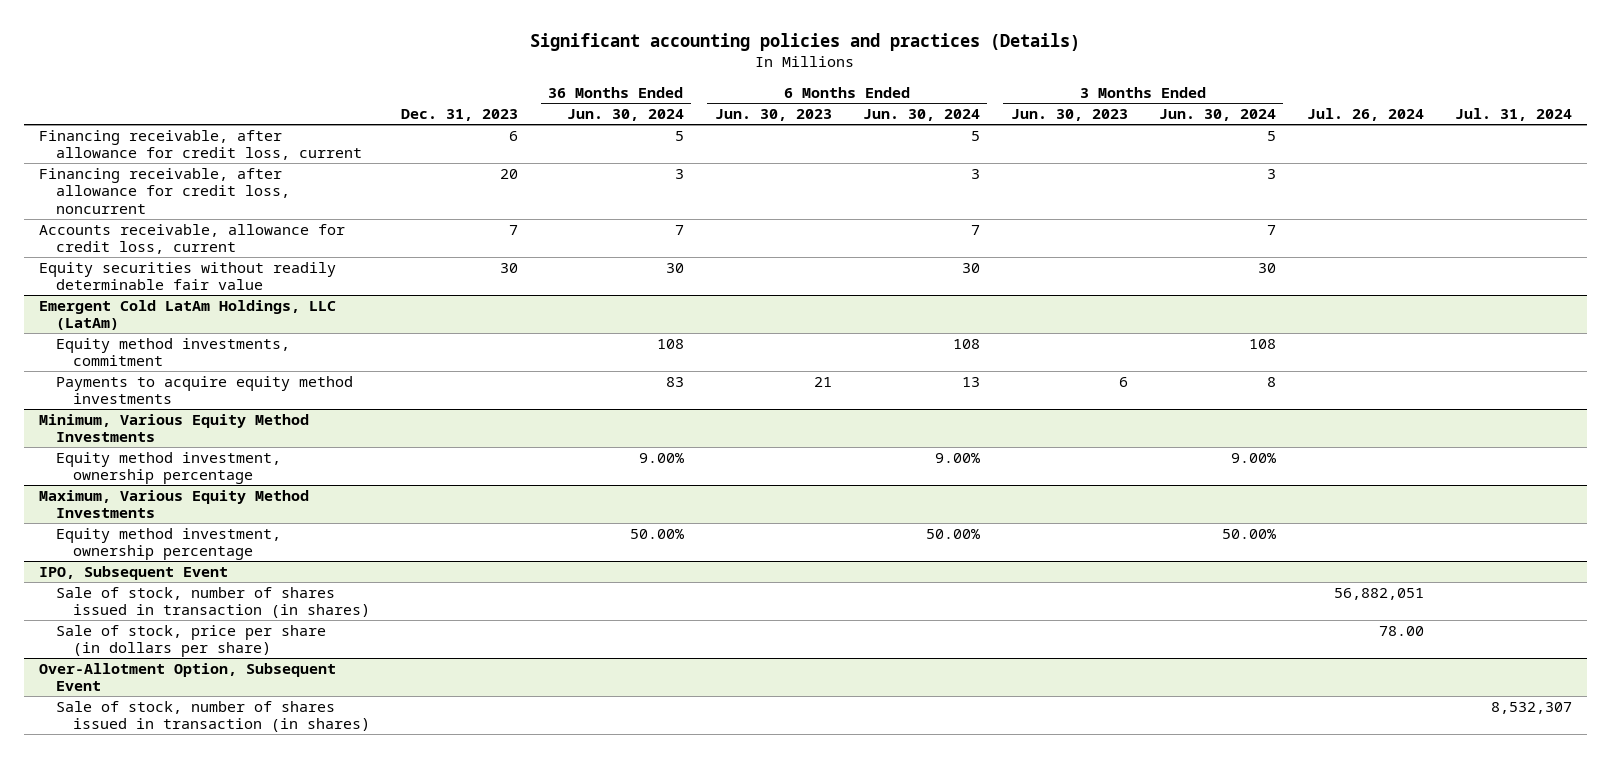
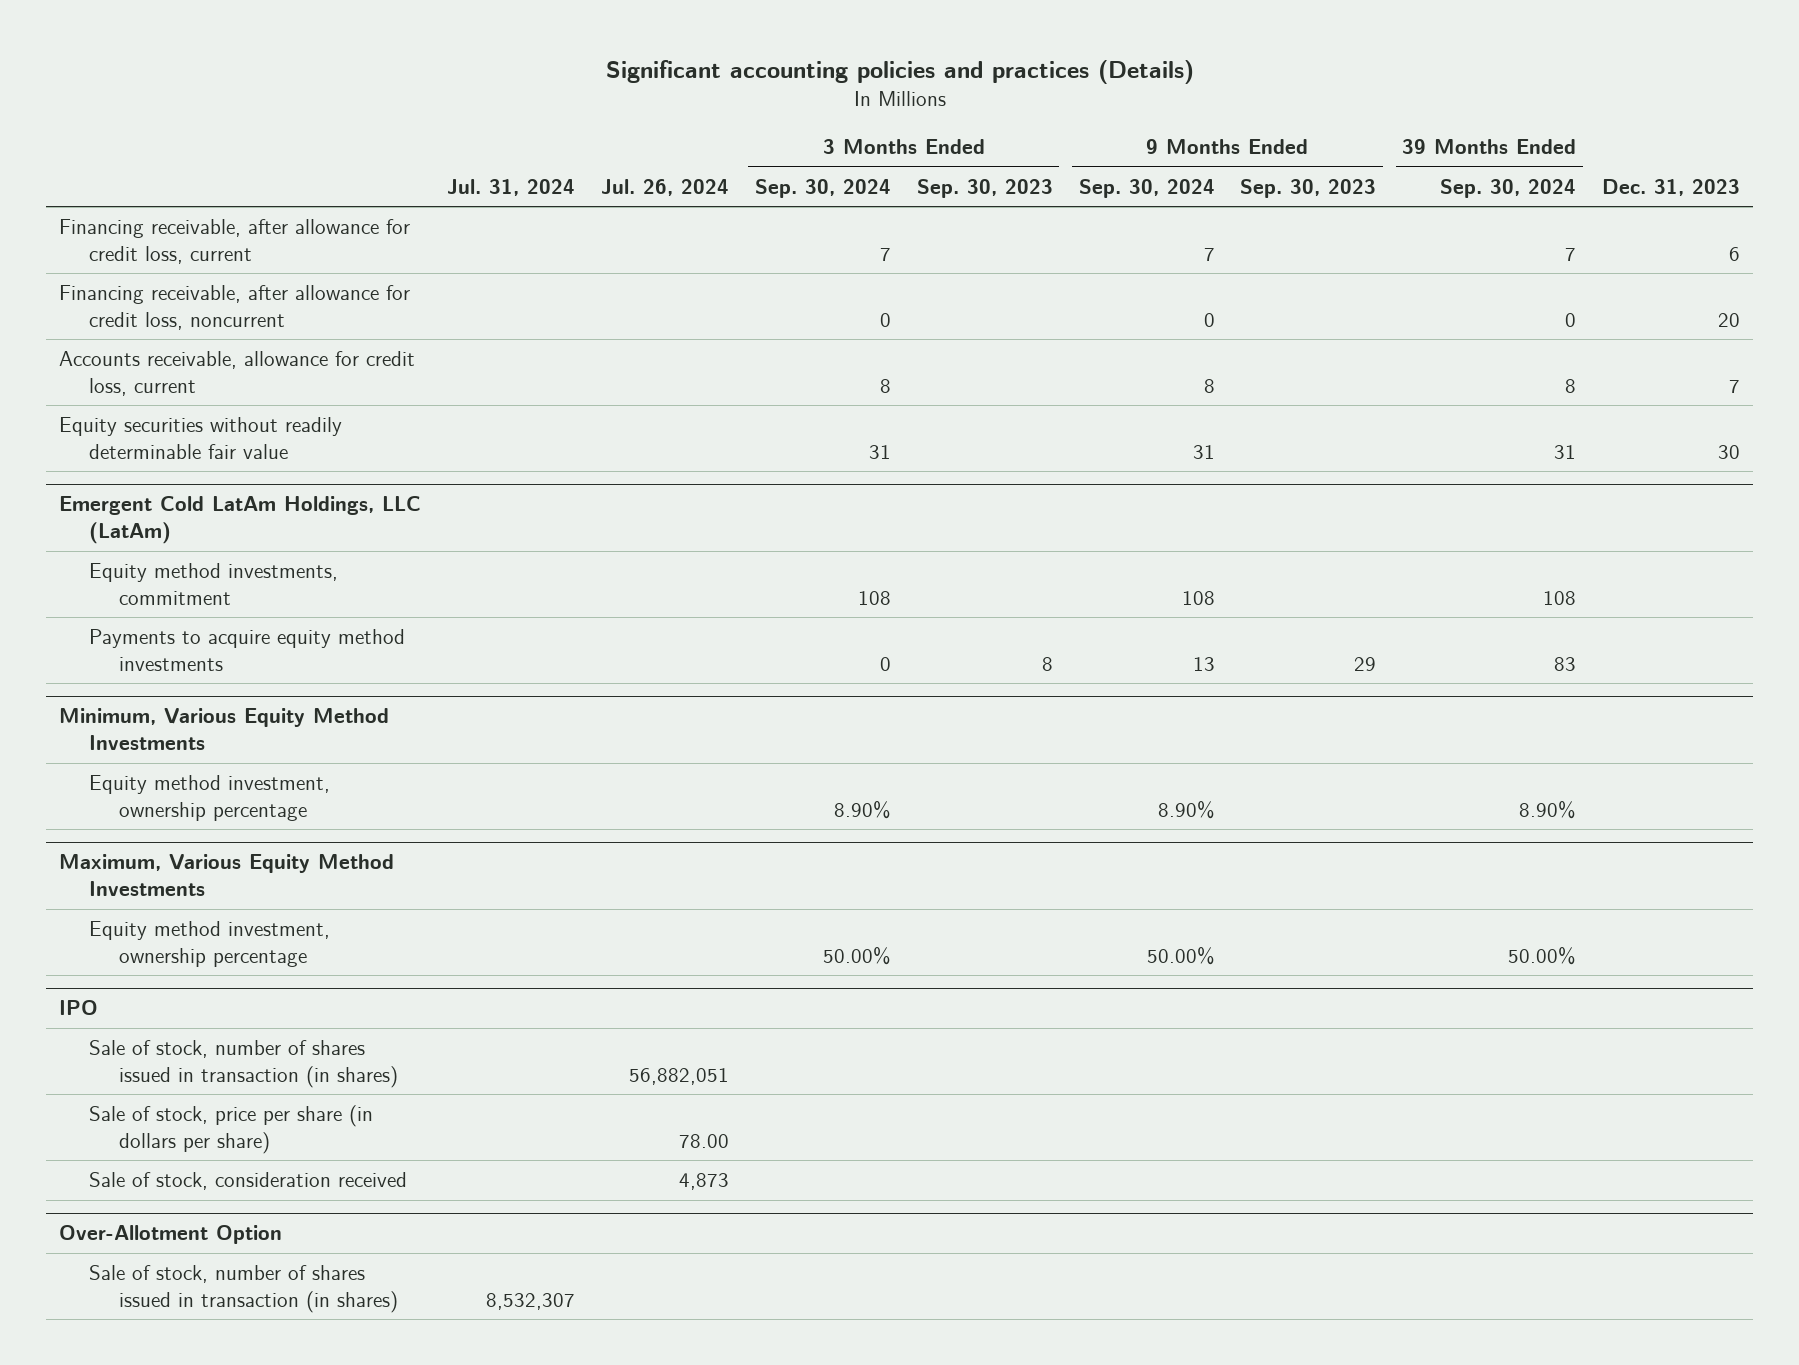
- | Dec. 31, 2023 | 36 Months Ended Jun. 30, 2024 | 6 Months Ended Jun. 30, 2023 | 6 Months Ended Jun. 30, 2024 | 3 Months Ended Jun. 30, 2023 | 3 Months Ended Jun. 30, 2024 | Jul. 26, 2024 | Jul. 31, 2024
+ | Jul. 31, 2024 | Jul. 26, 2024 | 3 Months Ended Sep. 30, 2024 | 3 Months Ended Sep. 30, 2023 | 9 Months Ended Sep. 30, 2024 | 9 Months Ended Sep. 30, 2023 | 39 Months Ended Sep. 30, 2024 | Dec. 31, 2023
- IPO, Subsequent Event
+ IPO
- Over-Allotment Option, Subsequent Event
+ Sale of stock, consideration received | | 4,873 | | | | | |
+ Over-Allotment Option

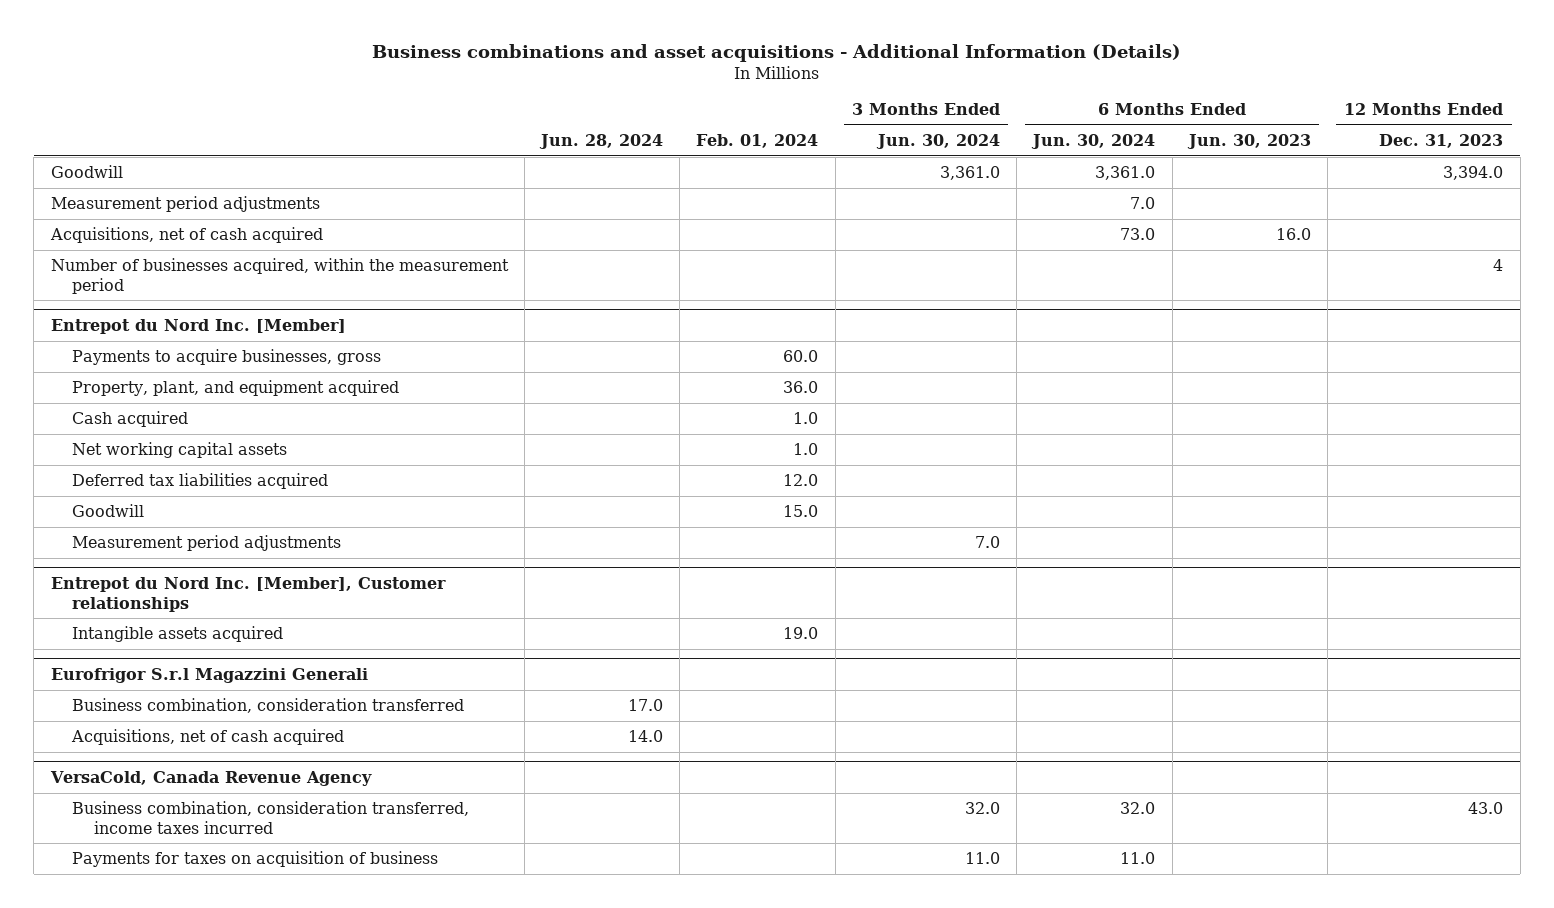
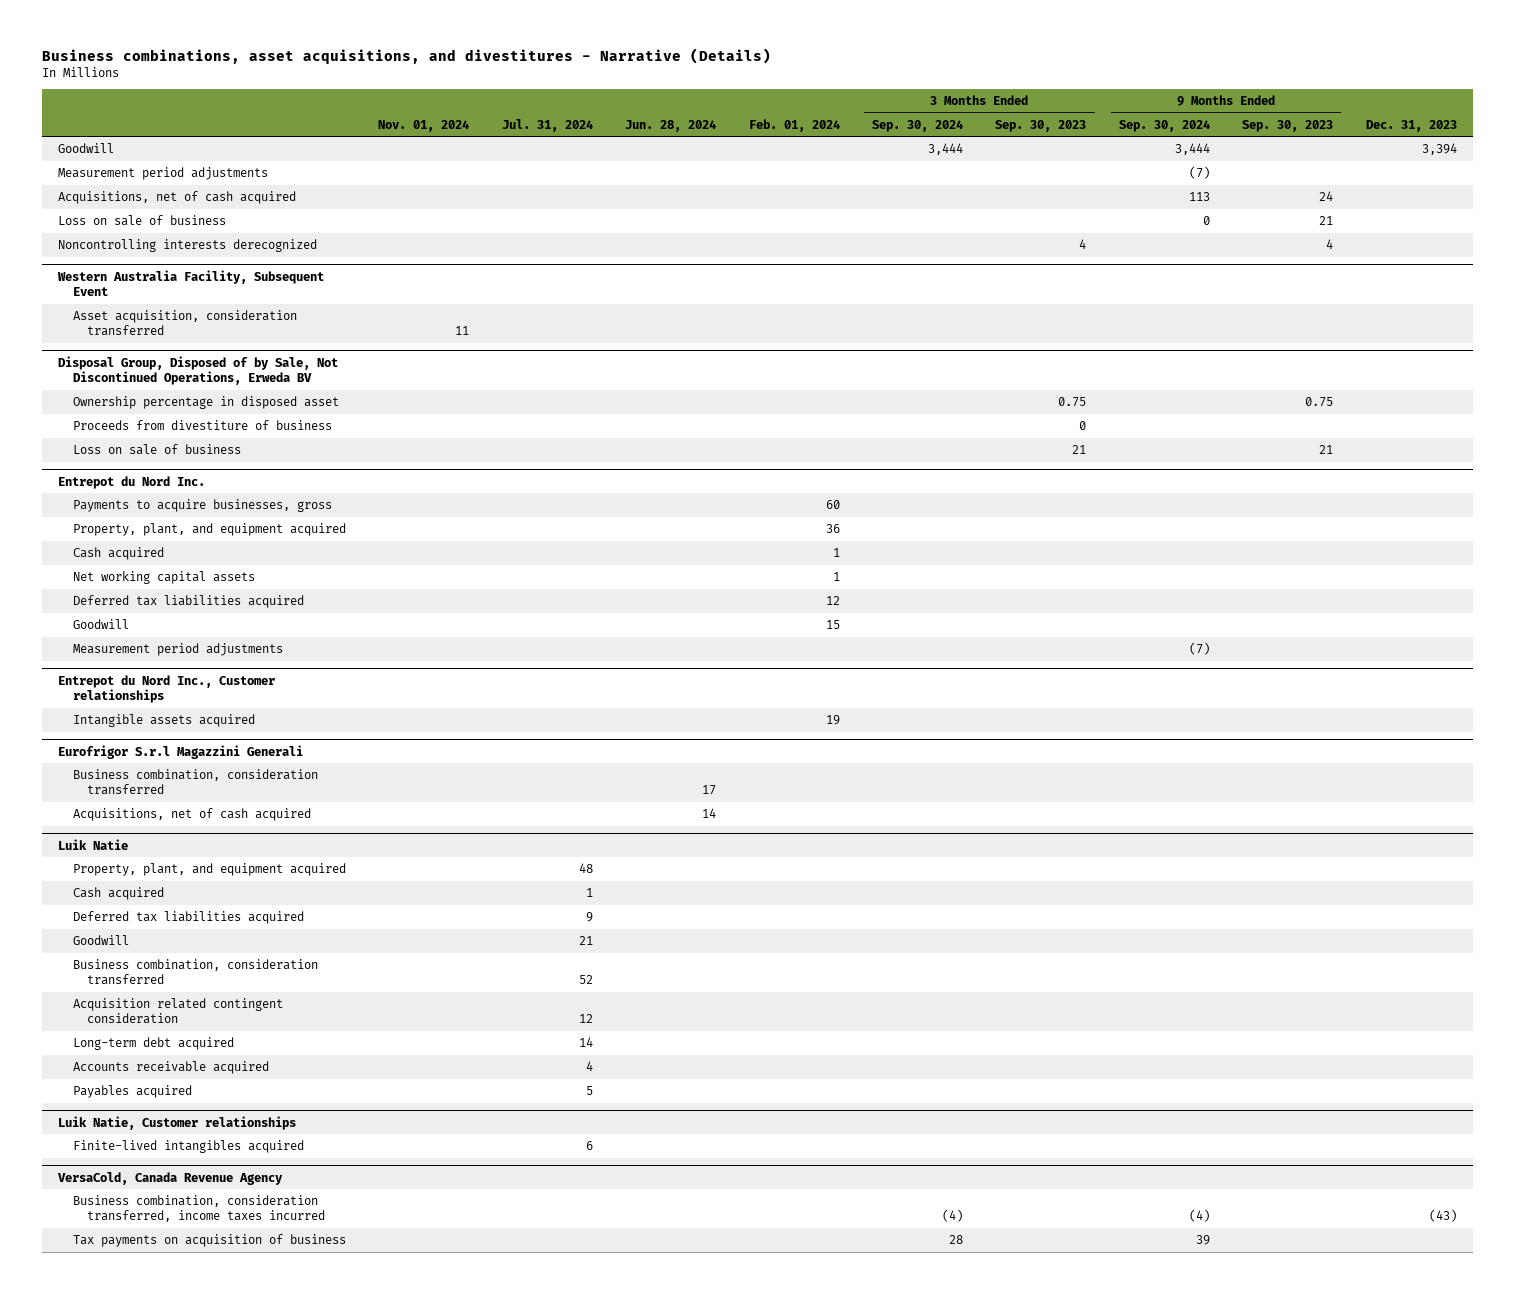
- Business combinations and asset acquisitions - Additional Information (Details)
+ Business combinations, asset acquisitions, and divestitures - Narrative (Details)
- | Jun. 28, 2024 | Feb. 01, 2024 | 3 Months Ended Jun. 30, 2024 | 6 Months Ended Jun. 30, 2024 | 6 Months Ended Jun. 30, 2023 | 12 Months Ended Dec. 31, 2023
+ | Nov. 01, 2024 | Jul. 31, 2024 | Jun. 28, 2024 | Feb. 01, 2024 | 3 Months Ended Sep. 30, 2024 | 3 Months Ended Sep. 30, 2023 | 9 Months Ended Sep. 30, 2024 | 9 Months Ended Sep. 30, 2023 | Dec. 31, 2023
- Number of businesses acquired, within the measurement period | | | | | | 4
- Entrepot du Nord Inc. [Member]
- Payments to acquire businesses, gross | | 60.0 | | | |
- Property, plant, and equipment acquired | | 36.0 | | | |
- Cash acquired | | 1.0 | | | |
- Net working capital assets | | 1.0 | | | |
- Deferred tax liabilities acquired | | 12.0 | | | |
- Goodwill | | 15.0 | | | |
+ Loss on sale of business | | | | | | | 0 | 21 |
+ Noncontrolling interests derecognized | | | | | | 4 | | 4 |
+ Western Australia Facility, Subsequent Event
+ Asset acquisition, consideration transferred | 11 | | | | | | | |
+ Disposal Group, Disposed of by Sale, Not Discontinued Operations, Erweda BV
+ Ownership percentage in disposed asset | | | | | | 0.75 | | 0.75 |
+ Proceeds from divestiture of business | | | | | | 0 | | |
+ Loss on sale of business | | | | | | 21 | | 21 |
+ Entrepot du Nord Inc.
+ Payments to acquire businesses, gross | | | | 60 | | | | |
+ Property, plant, and equipment acquired | | | | 36 | | | | |
+ Cash acquired | | | | 1 | | | | |
+ Net working capital assets | | | | 1 | | | | |
+ Deferred tax liabilities acquired | | | | 12 | | | | |
+ Goodwill | | | | 15 | | | | |
- Entrepot du Nord Inc. [Member], Customer relationships
- Intangible assets acquired | | 19.0 | | | |
+ Entrepot du Nord Inc., Customer relationships
+ Intangible assets acquired | | | | 19 | | | | |
@ Eurofrigor S.r.l Magazzini Generali
- Business combination, consideration transferred | 17.0 | | | | |
- Acquisitions, net of cash acquired | 14.0 | | | | |
+ Business combination, consideration transferred | | | 17 | | | | | |
+ Acquisitions, net of cash acquired | | | 14 | | | | | |
+ Luik Natie
+ Property, plant, and equipment acquired | | 48 | | | | | | |
+ Cash acquired | | 1 | | | | | | |
+ Deferred tax liabilities acquired | | 9 | | | | | | |
+ Goodwill | | 21 | | | | | | |
+ Business combination, consideration transferred | | 52 | | | | | | |
+ Acquisition related contingent consideration | | 12 | | | | | | |
+ Long-term debt acquired | | 14 | | | | | | |
+ Accounts receivable acquired | | 4 | | | | | | |
+ Payables acquired | | 5 | | | | | | |
+ Luik Natie, Customer relationships
+ Finite-lived intangibles acquired | | 6 | | | | | | |
@ VersaCold, Canada Revenue Agency
- Payments for taxes on acquisition of business | | | 11.0 | 11.0 | |
+ Tax payments on acquisition of business | | | | | 28 | | 39 | |

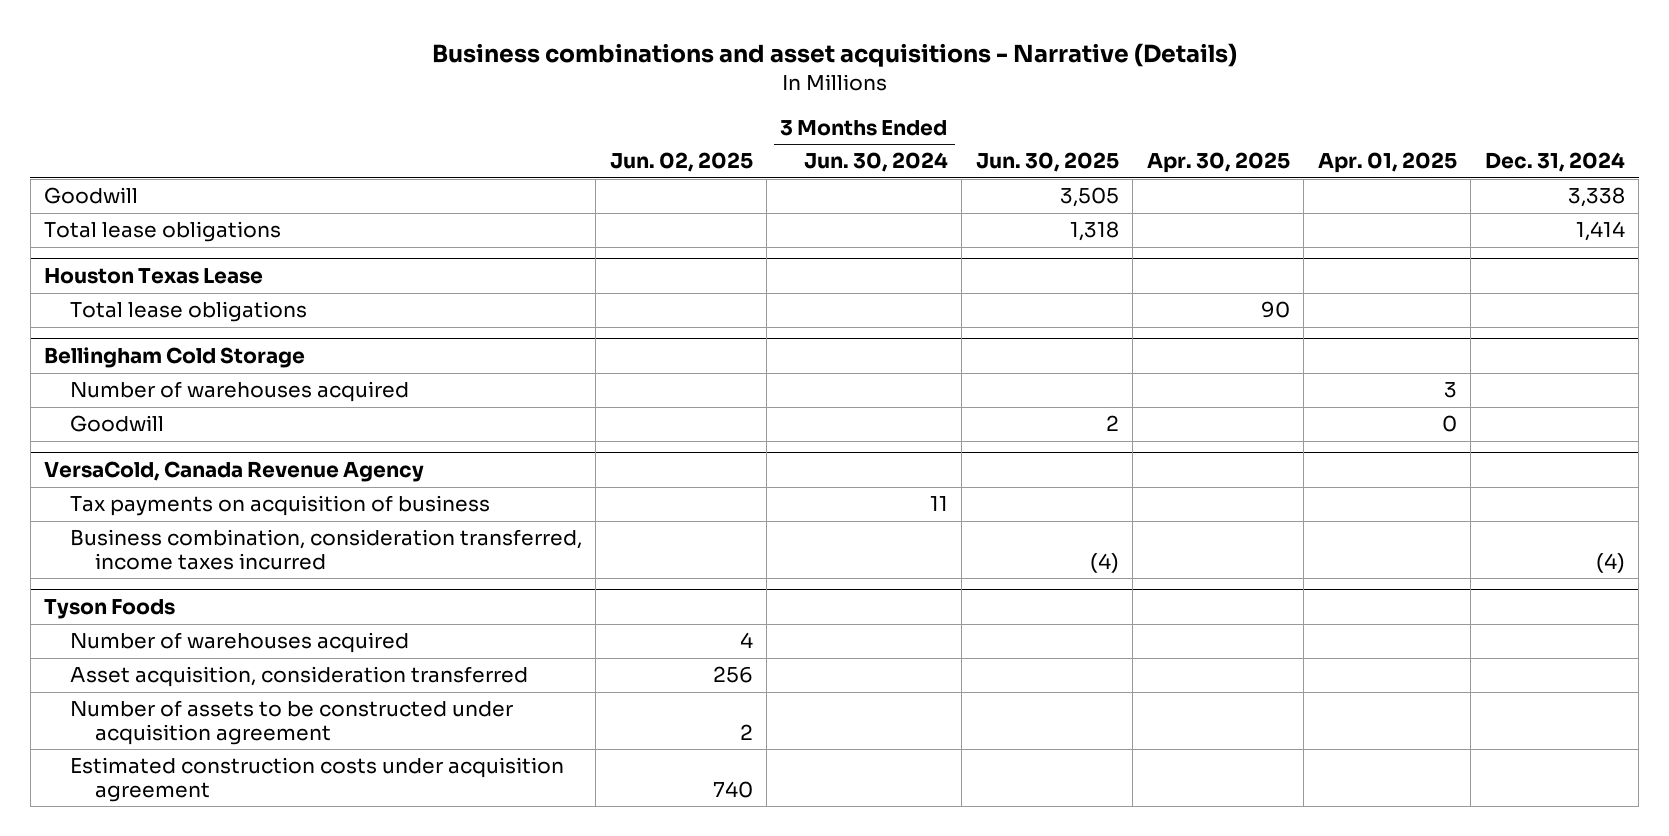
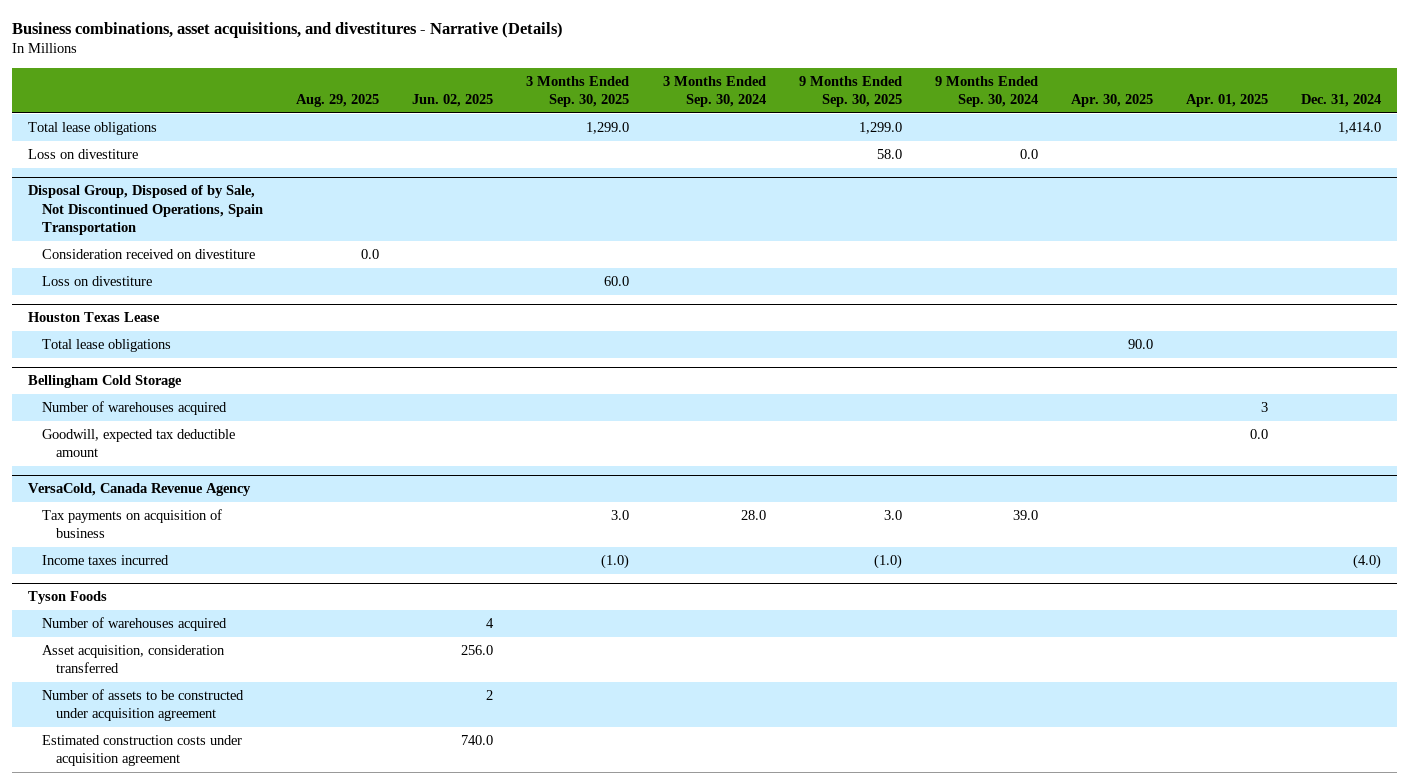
- Business combinations and asset acquisitions - Narrative (Details)
+ Business combinations, asset acquisitions, and divestitures - Narrative (Details)
- | Jun. 02, 2025 | 3 Months Ended Jun. 30, 2024 | Jun. 30, 2025 | Apr. 30, 2025 | Apr. 01, 2025 | Dec. 31, 2024
+ | Aug. 29, 2025 | Jun. 02, 2025 | 3 Months Ended Sep. 30, 2025 | 3 Months Ended Sep. 30, 2024 | 9 Months Ended Sep. 30, 2025 | 9 Months Ended Sep. 30, 2024 | Apr. 30, 2025 | Apr. 01, 2025 | Dec. 31, 2024
- Goodwill | | | 3,505 | | | 3,338
- Total lease obligations | | | 1,318 | | | 1,414
+ Total lease obligations | | | 1,299.0 | | 1,299.0 | | | | 1,414.0
+ Loss on divestiture | | | | | 58.0 | 0.0 | | |
+ Disposal Group, Disposed of by Sale, Not Discontinued Operations, Spain Transportation
+ Consideration received on divestiture | 0.0 | | | | | | | |
+ Loss on divestiture | | | 60.0 | | | | | |
@ Houston Texas Lease
- Total lease obligations | | | | 90 | |
+ Total lease obligations | | | | | | | 90.0 | |
@ Bellingham Cold Storage
- Goodwill | | | 2 | | 0 |
+ Goodwill, expected tax deductible amount | | | | | | | | 0.0 |
@ VersaCold, Canada Revenue Agency
- Business combination, consideration transferred, income taxes incurred | | | (4) | | | (4)
+ Income taxes incurred | | | (1.0) | | (1.0) | | | | (4.0)
@ Tyson Foods
- Asset acquisition, consideration transferred | 256 | | | | |
+ Asset acquisition, consideration transferred | | 256.0 | | | | | | |
- Estimated construction costs under acquisition agreement | 740 | | | | |
+ Estimated construction costs under acquisition agreement | | 740.0 | | | | | | |

